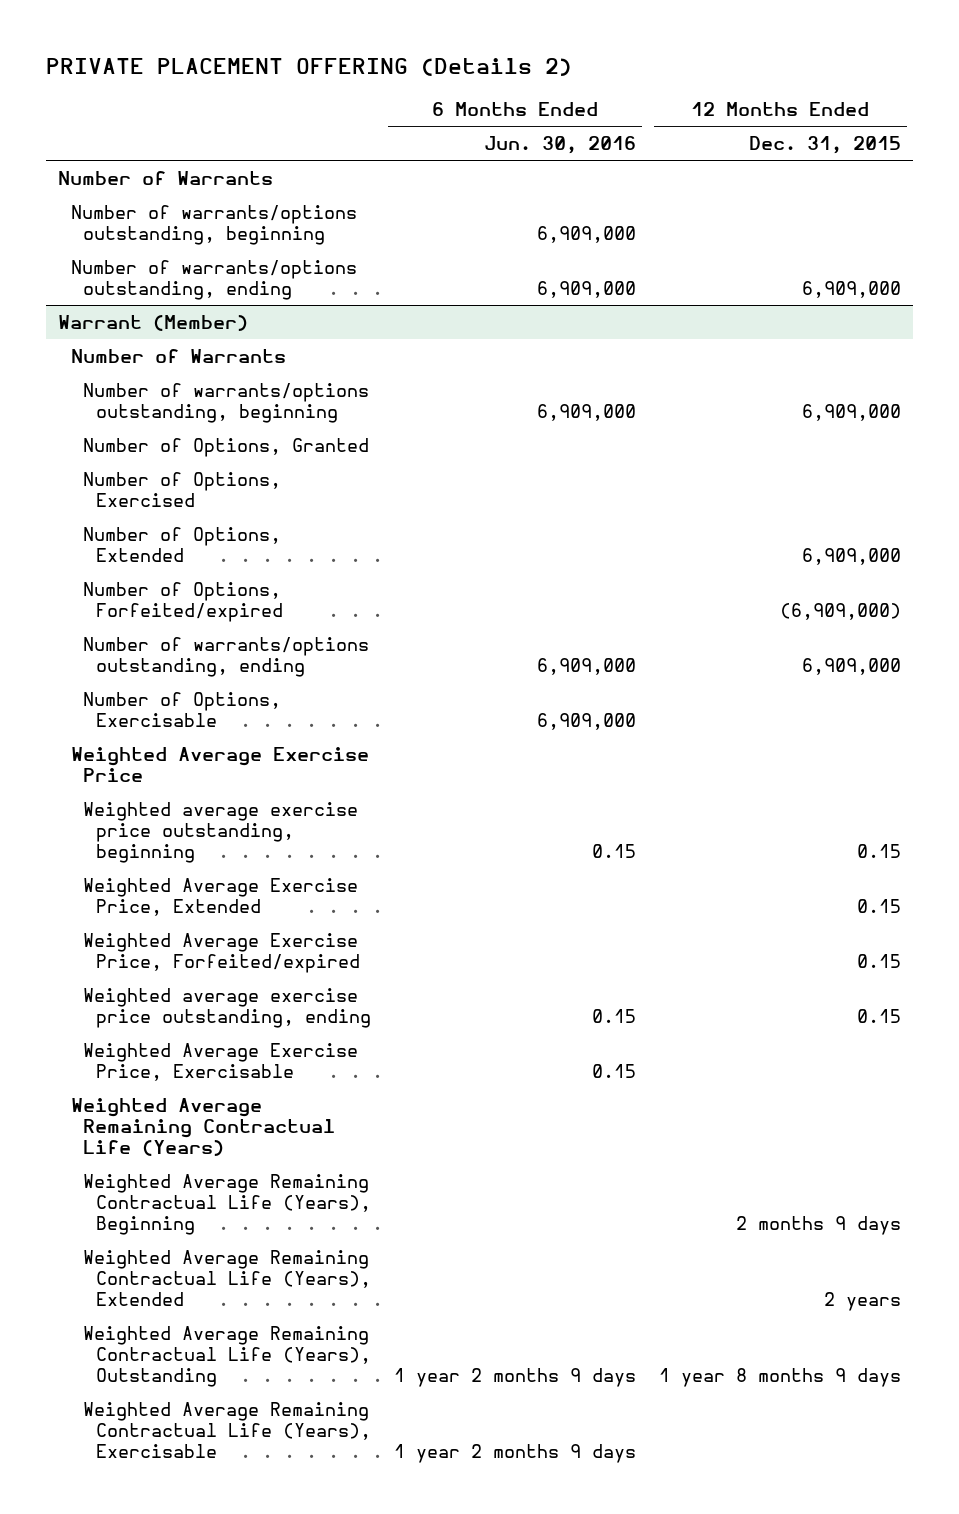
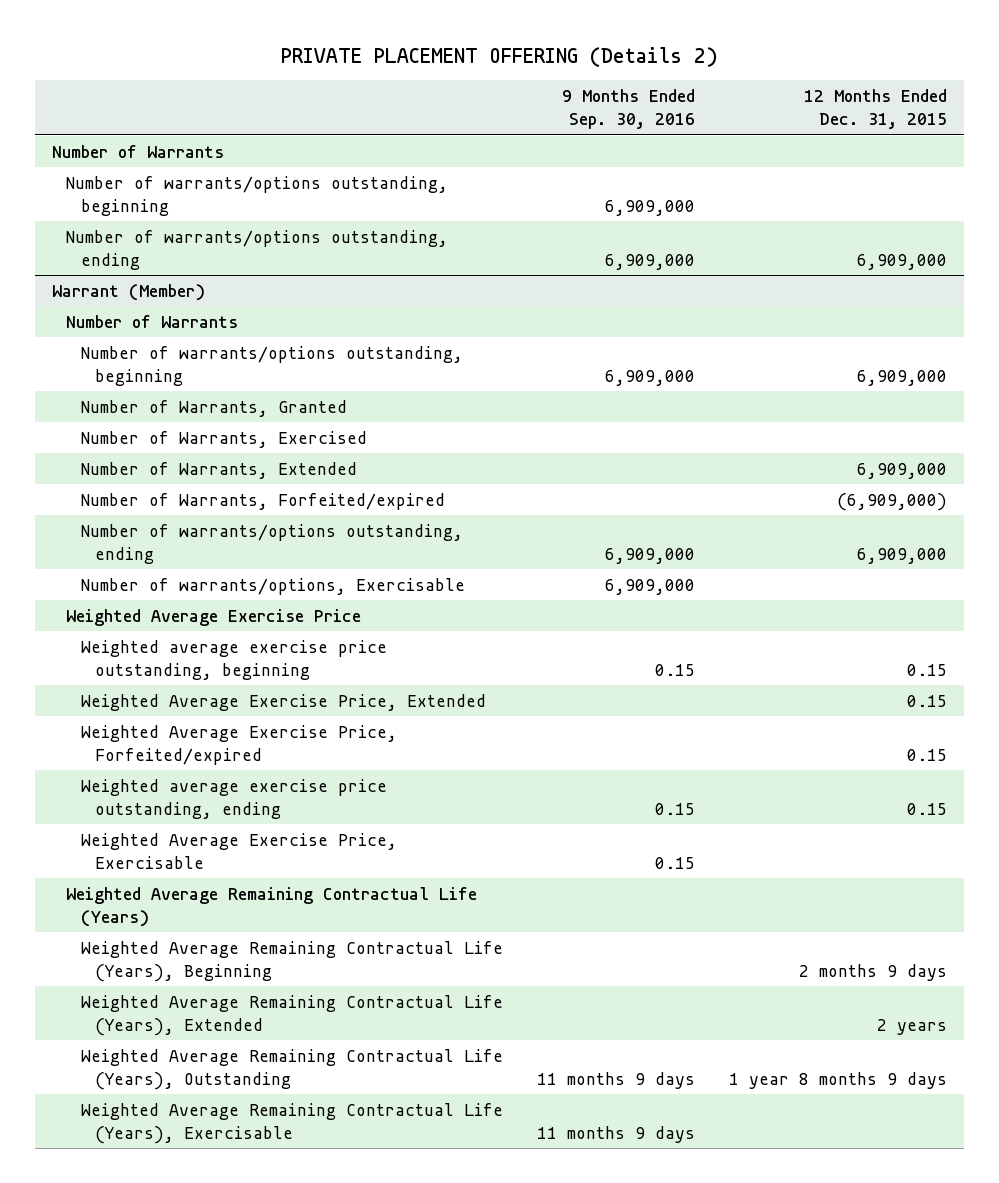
- | 6 Months Ended Jun. 30, 2016 | 12 Months Ended Dec. 31, 2015
+ | 9 Months Ended Sep. 30, 2016 | 12 Months Ended Dec. 31, 2015
@ Warrant (Member)
- Number of Options, Granted
- Number of Options, Exercised
- Number of Options, Extended | | 6,909,000
- Number of Options, Forfeited/expired | | (6,909,000)
+ Number of Warrants, Granted
+ Number of Warrants, Exercised
+ Number of Warrants, Extended | | 6,909,000
+ Number of Warrants, Forfeited/expired | | (6,909,000)
- Number of Options, Exercisable | 6,909,000 |
+ Number of warrants/options, Exercisable | 6,909,000 |

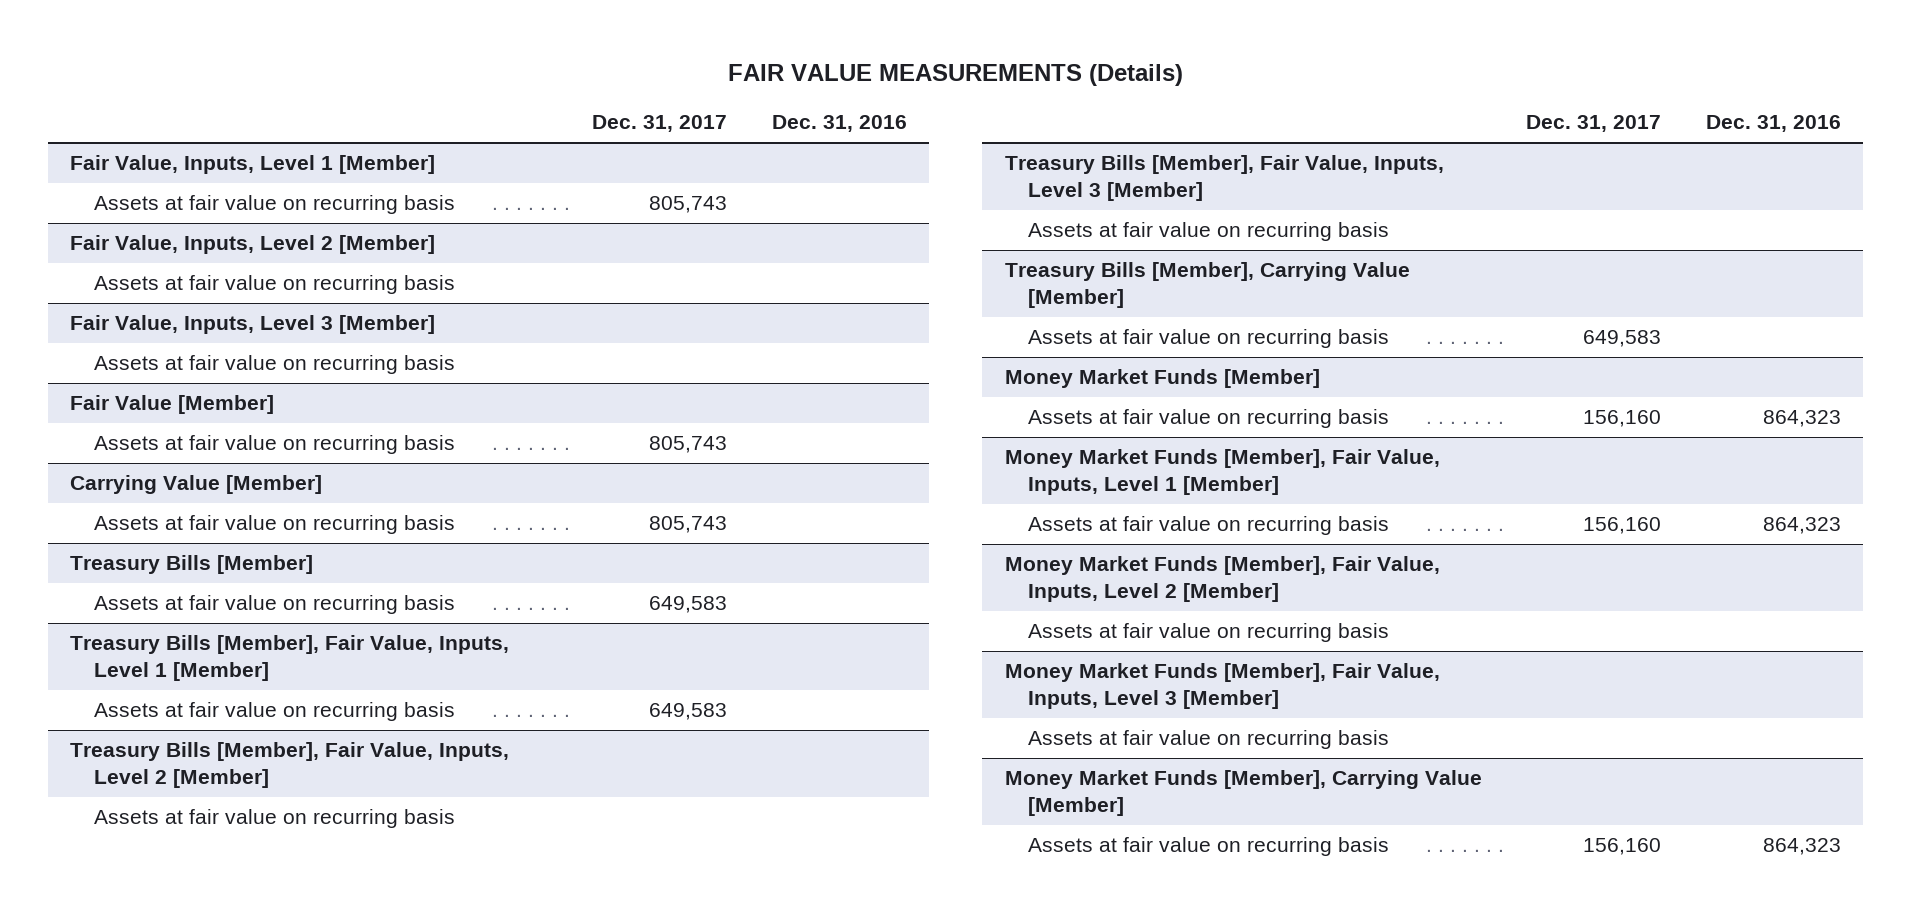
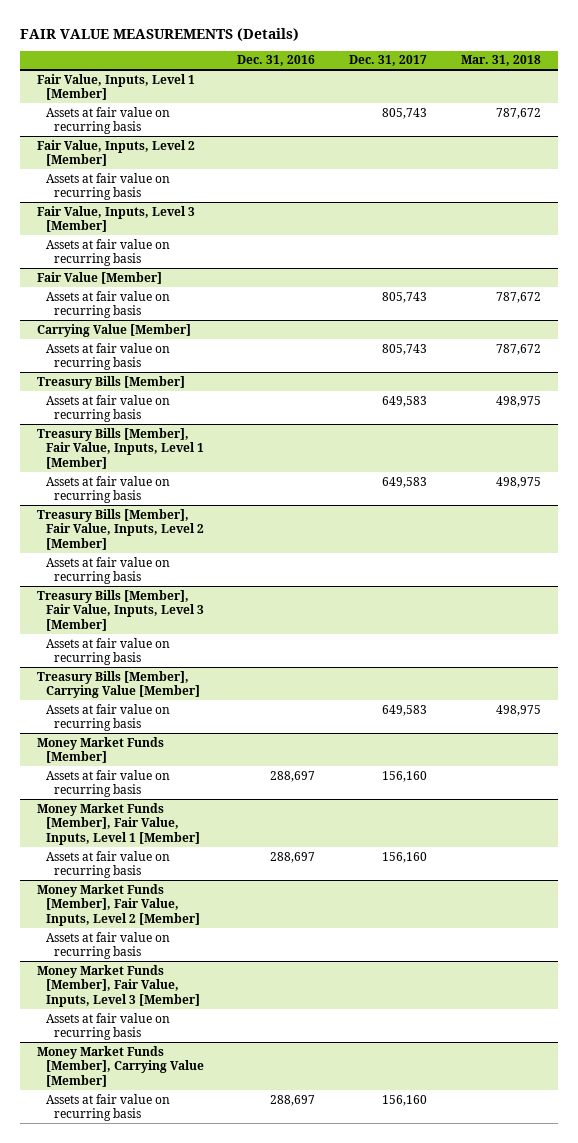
- | Dec. 31, 2017 | Dec. 31, 2016
+ | Dec. 31, 2016 | Dec. 31, 2017 | Mar. 31, 2018
@ Money Market Funds [Member]
- Assets at fair value on recurring basis | 156,160 | 864,323
+ Assets at fair value on recurring basis | 288,697 | 156,160 |
@ Money Market Funds [Member], Fair Value, Inputs, Level 1 [Member]
- Assets at fair value on recurring basis | 156,160 | 864,323
+ Assets at fair value on recurring basis | 288,697 | 156,160 |
@ Money Market Funds [Member], Carrying Value [Member]
- Assets at fair value on recurring basis | 156,160 | 864,323
+ Assets at fair value on recurring basis | 288,697 | 156,160 |

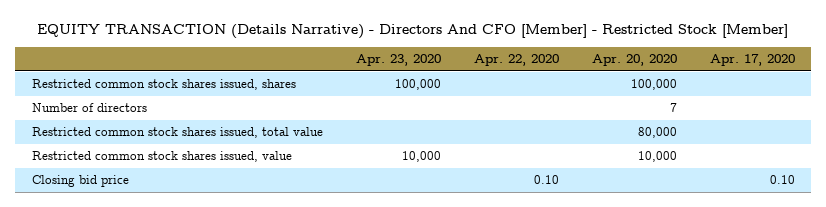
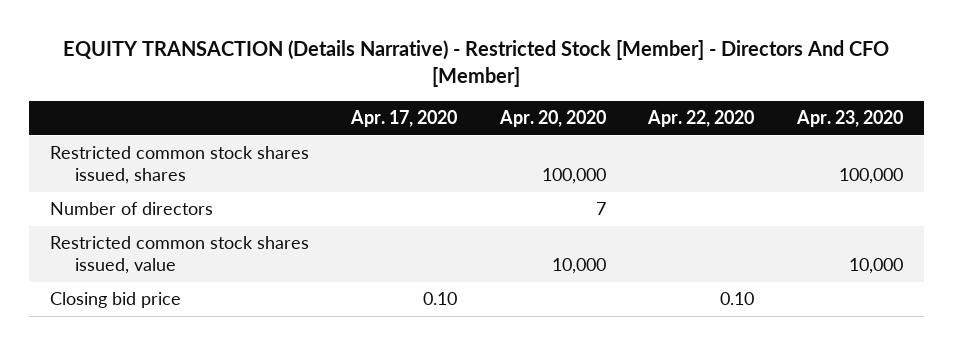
- EQUITY TRANSACTION (Details Narrative) - Directors And CFO [Member] - Restricted Stock [Member]
+ EQUITY TRANSACTION (Details Narrative) - Restricted Stock [Member] - Directors And CFO [Member]
- | Apr. 23, 2020 | Apr. 22, 2020 | Apr. 20, 2020 | Apr. 17, 2020
+ | Apr. 17, 2020 | Apr. 20, 2020 | Apr. 22, 2020 | Apr. 23, 2020
- Restricted common stock shares issued, total value | | | 80,000 |

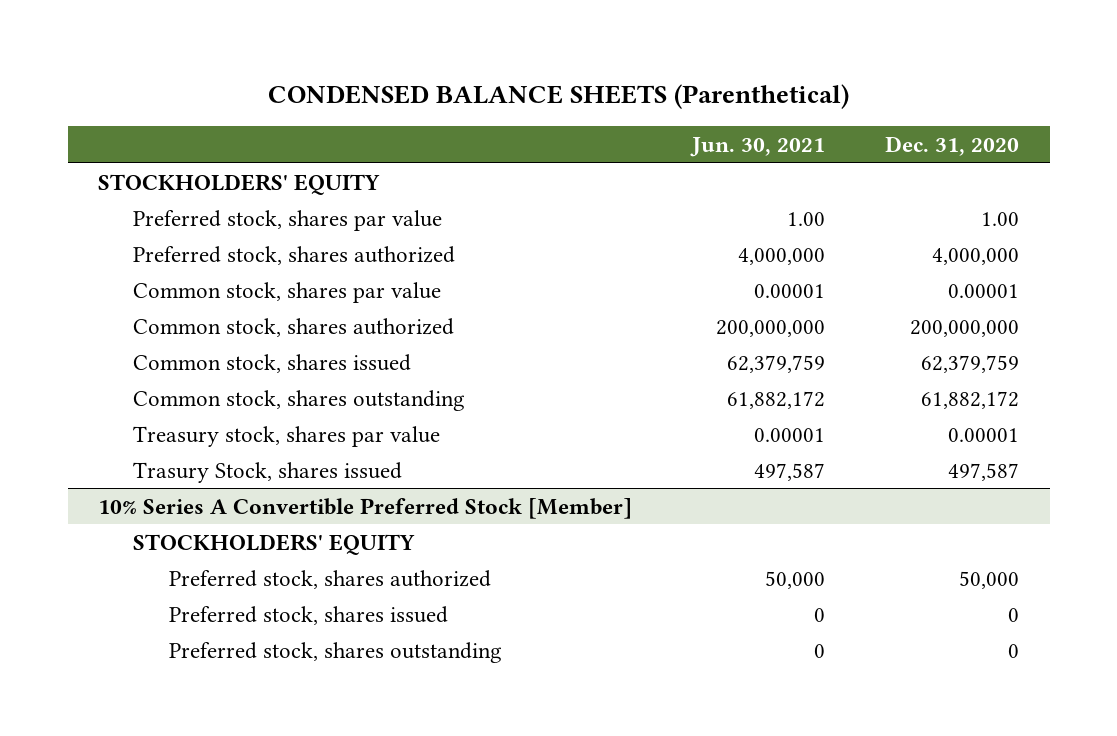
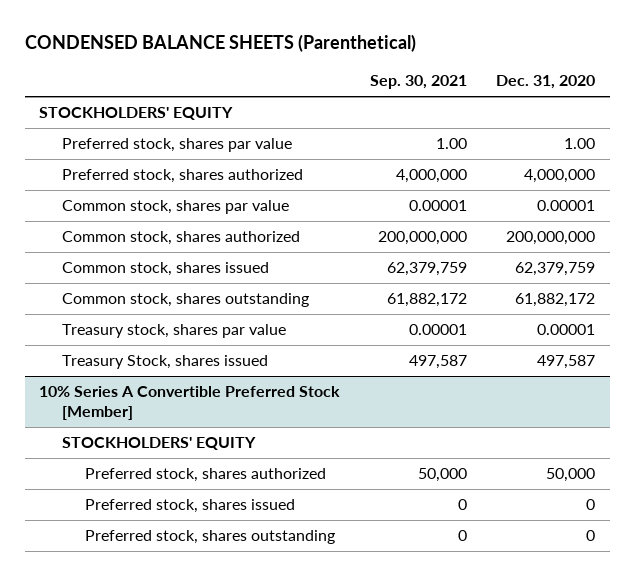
- | Jun. 30, 2021 | Dec. 31, 2020
+ | Sep. 30, 2021 | Dec. 31, 2020
- Trasury Stock, shares issued | 497,587 | 497,587
+ Treasury Stock, shares issued | 497,587 | 497,587

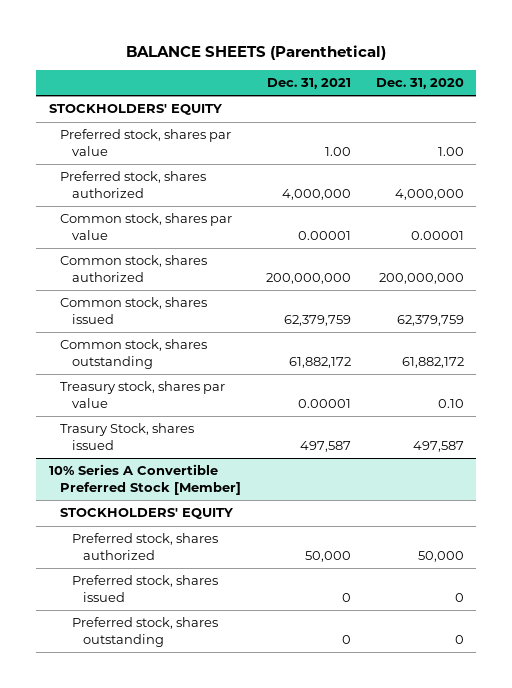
- CONDENSED BALANCE SHEETS (Parenthetical)
+ BALANCE SHEETS (Parenthetical)
- | Sep. 30, 2021 | Dec. 31, 2020
+ | Dec. 31, 2021 | Dec. 31, 2020
- Treasury stock, shares par value | 0.00001 | 0.00001
- Treasury Stock, shares issued | 497,587 | 497,587
+ Treasury stock, shares par value | 0.00001 | 0.10
+ Trasury Stock, shares issued | 497,587 | 497,587

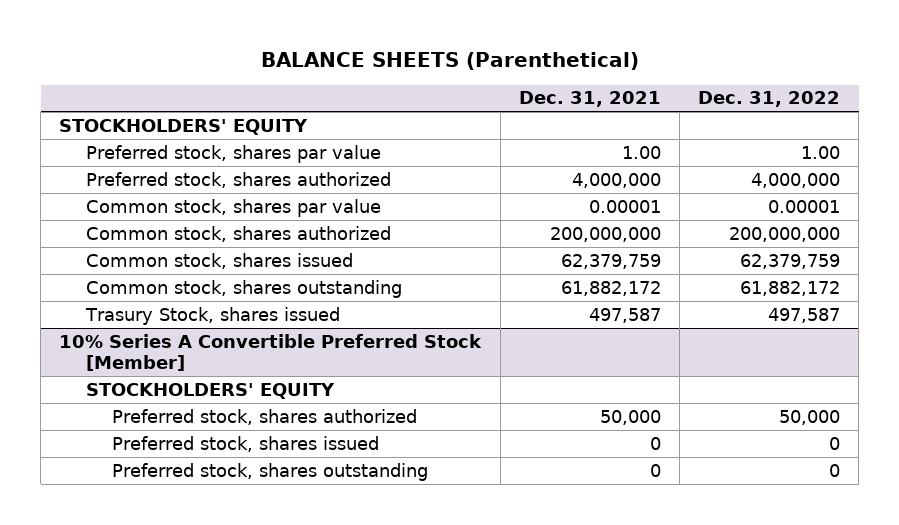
- | Dec. 31, 2021 | Dec. 31, 2020
+ | Dec. 31, 2021 | Dec. 31, 2022
- Treasury stock, shares par value | 0.00001 | 0.10

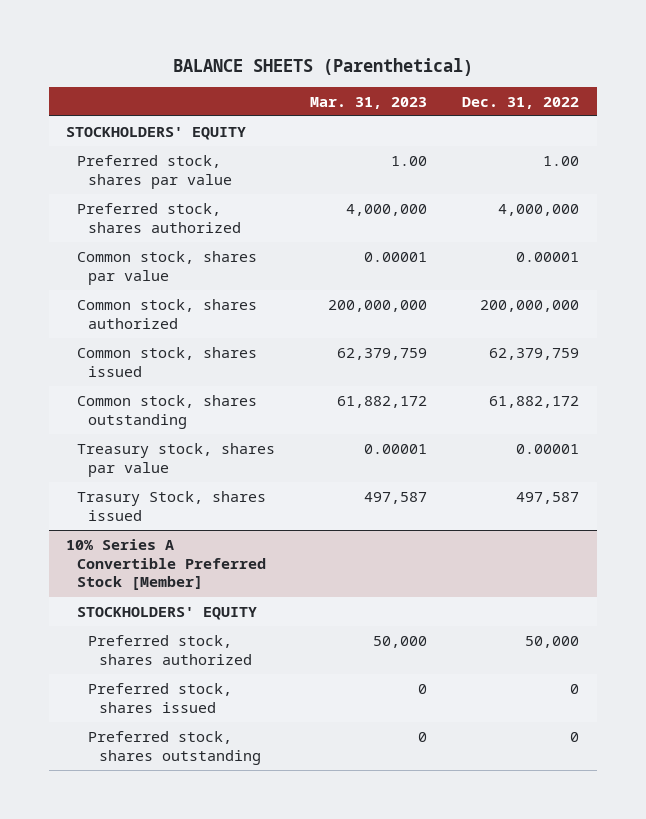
- | Dec. 31, 2021 | Dec. 31, 2022
+ | Mar. 31, 2023 | Dec. 31, 2022
+ Treasury stock, shares par value | 0.00001 | 0.00001

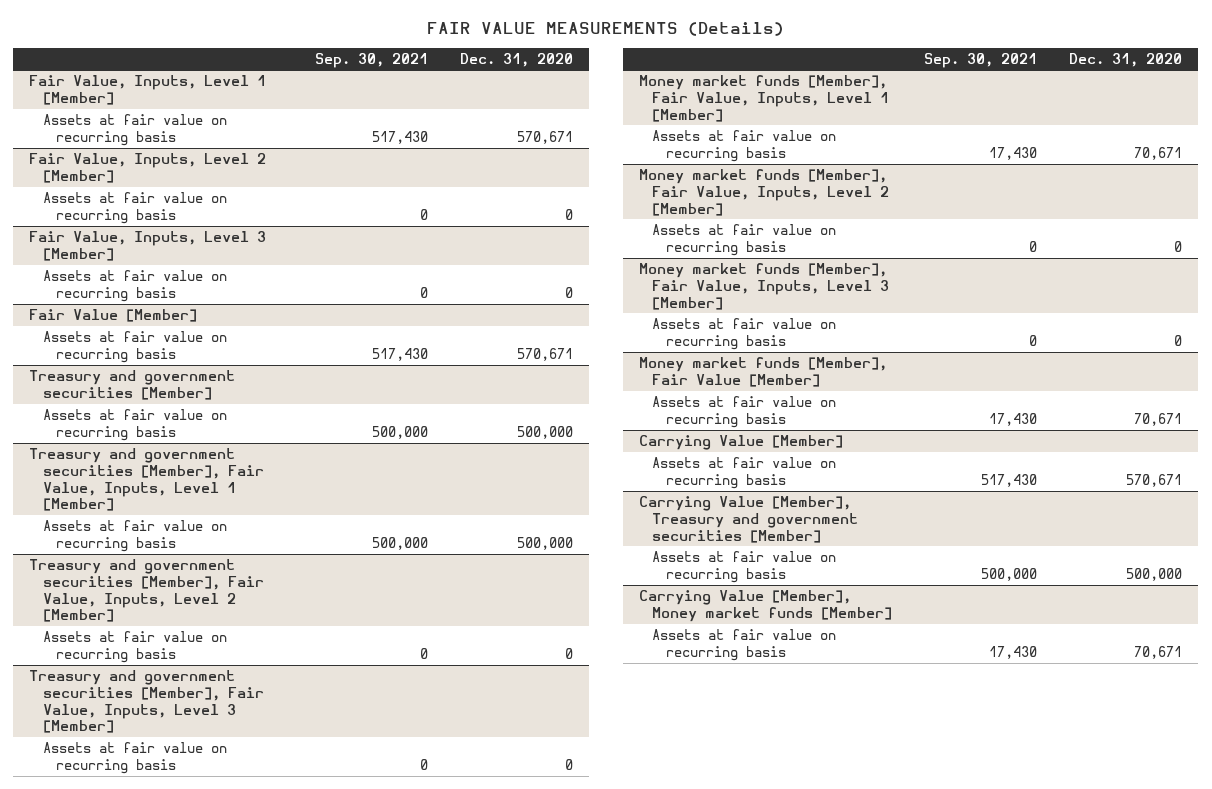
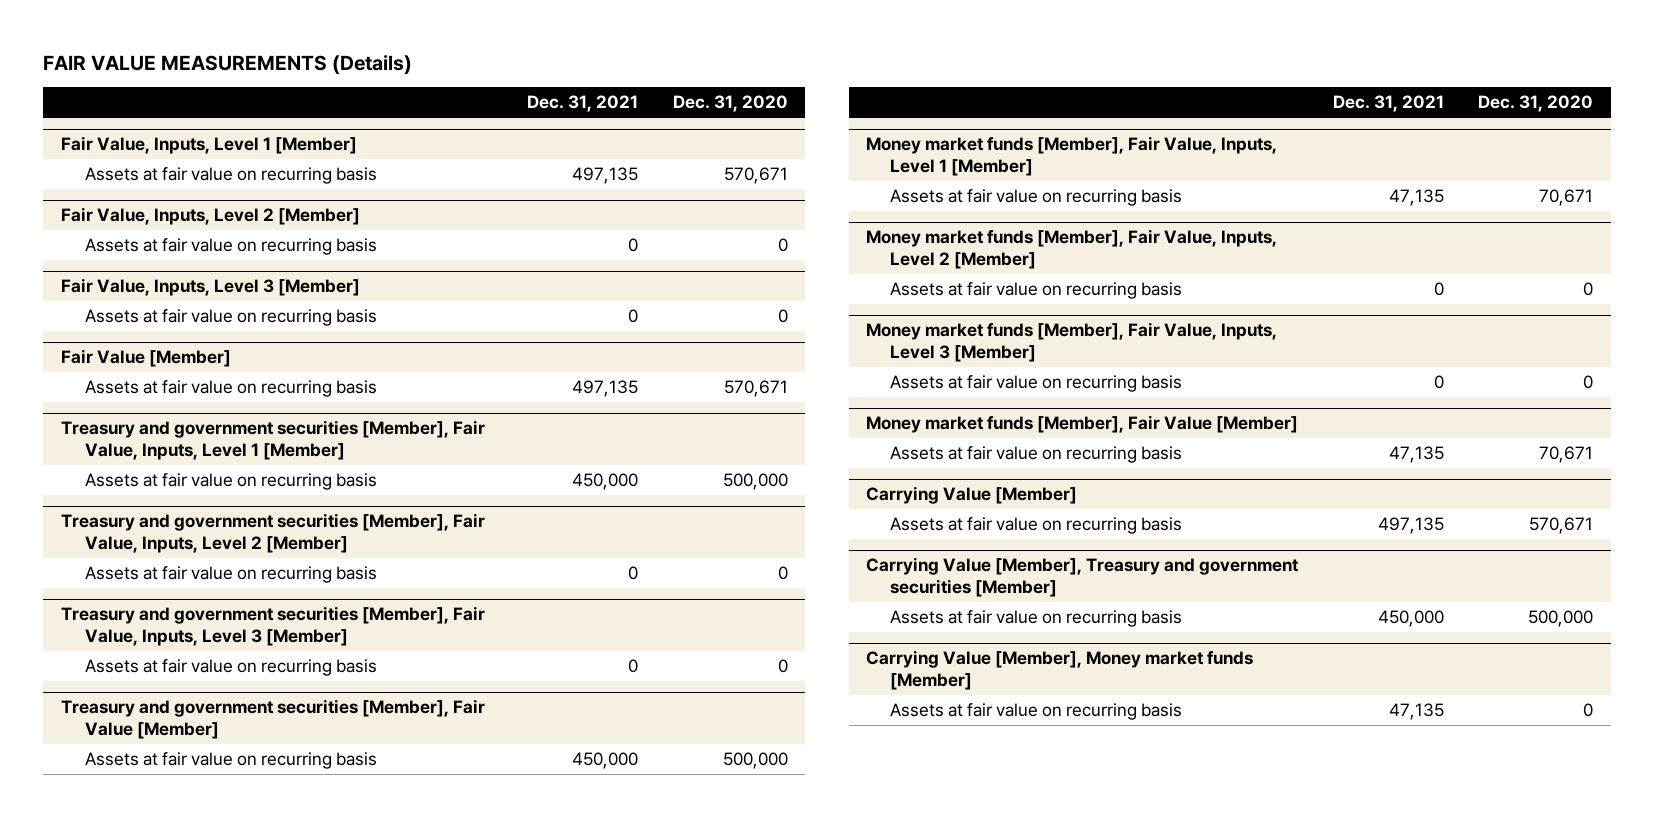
- | Sep. 30, 2021 | Dec. 31, 2020
+ | Dec. 31, 2021 | Dec. 31, 2020
- Treasury and government securities [Member]
- Assets at fair value on recurring basis | 500,000 | 500,000
+ Treasury and government securities [Member], Fair Value [Member]
+ Assets at fair value on recurring basis | 450,000 | 500,000
@ Carrying Value [Member], Money market funds [Member]
- Assets at fair value on recurring basis | 17,430 | 70,671
+ Assets at fair value on recurring basis | 47,135 | 0

